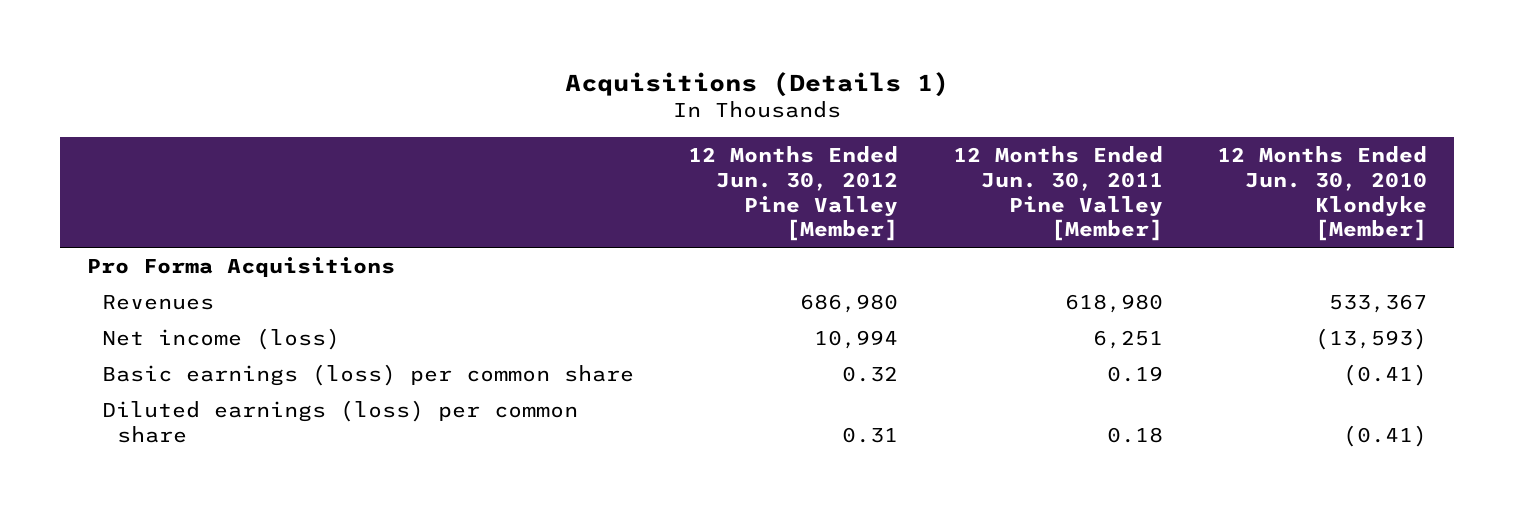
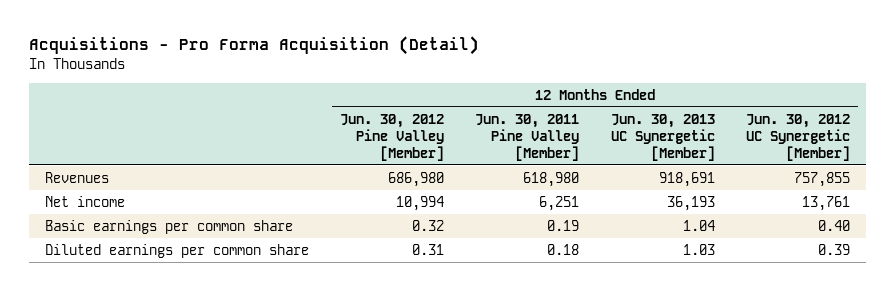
- Acquisitions (Details 1)
+ Acquisitions - Pro Forma Acquisition (Detail)
- | 12 Months Ended Jun. 30, 2012 Pine Valley [Member] | 12 Months Ended Jun. 30, 2011 Pine Valley [Member] | 12 Months Ended Jun. 30, 2010 Klondyke [Member]
+ | 12 Months Ended Jun. 30, 2012 Pine Valley [Member] | 12 Months Ended Jun. 30, 2011 Pine Valley [Member] | 12 Months Ended Jun. 30, 2013 UC Synergetic [Member] | 12 Months Ended Jun. 30, 2012 UC Synergetic [Member]
- Pro Forma Acquisitions
- Net income (loss) | 10,994 | 6,251 | (13,593)
- Basic earnings (loss) per common share | 0.32 | 0.19 | (0.41)
- Diluted earnings (loss) per common share | 0.31 | 0.18 | (0.41)
+ Net income | 10,994 | 6,251 | 36,193 | 13,761
+ Basic earnings per common share | 0.32 | 0.19 | 1.04 | 0.40
+ Diluted earnings per common share | 0.31 | 0.18 | 1.03 | 0.39

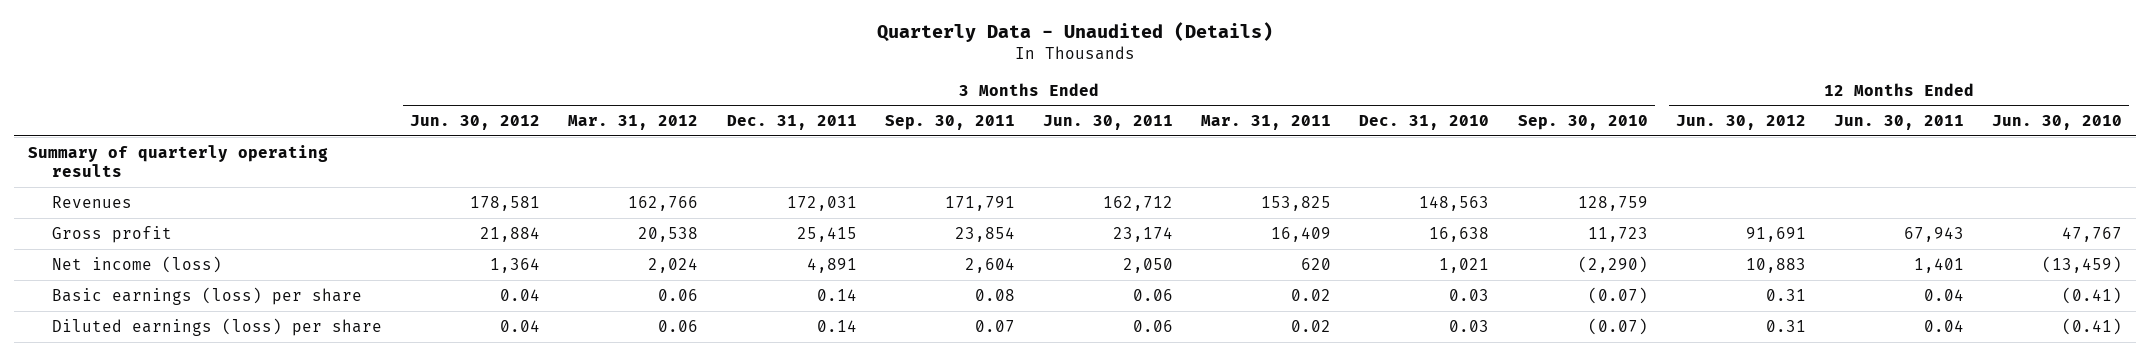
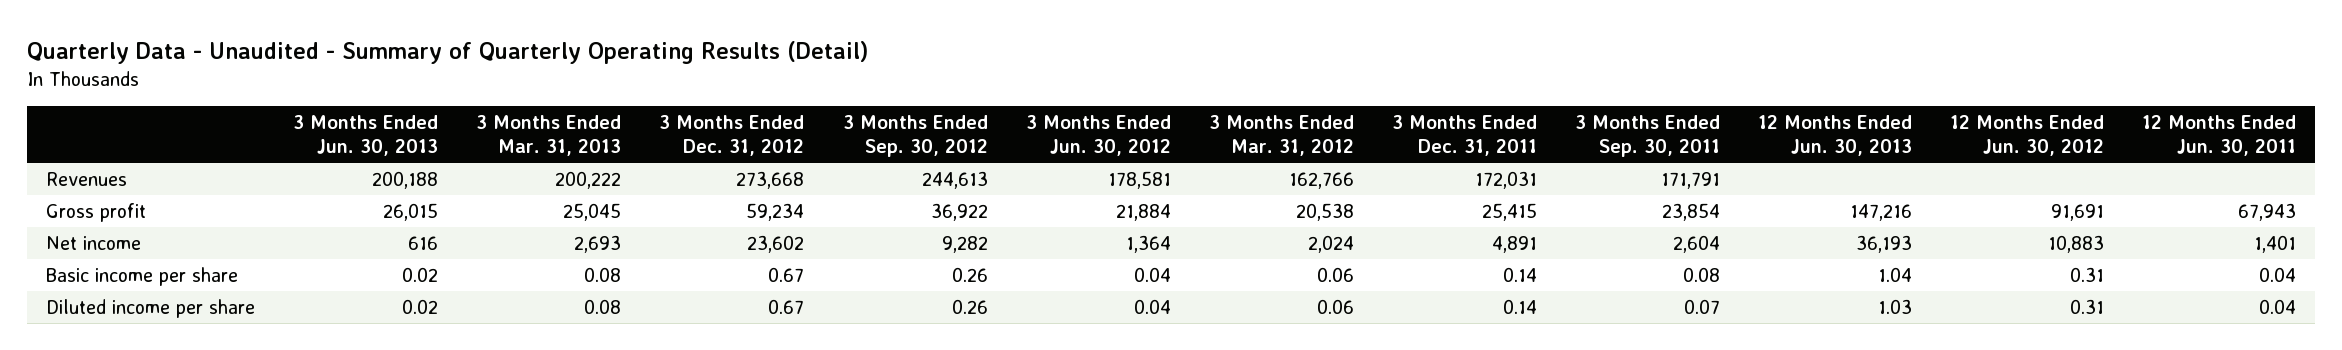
- Quarterly Data - Unaudited (Details)
+ Quarterly Data - Unaudited - Summary of Quarterly Operating Results (Detail)
- | 3 Months Ended Jun. 30, 2012 | 3 Months Ended Mar. 31, 2012 | 3 Months Ended Dec. 31, 2011 | 3 Months Ended Sep. 30, 2011 | 3 Months Ended Jun. 30, 2011 | 3 Months Ended Mar. 31, 2011 | 3 Months Ended Dec. 31, 2010 | 3 Months Ended Sep. 30, 2010 | 12 Months Ended Jun. 30, 2012 | 12 Months Ended Jun. 30, 2011 | 12 Months Ended Jun. 30, 2010
+ | 3 Months Ended Jun. 30, 2013 | 3 Months Ended Mar. 31, 2013 | 3 Months Ended Dec. 31, 2012 | 3 Months Ended Sep. 30, 2012 | 3 Months Ended Jun. 30, 2012 | 3 Months Ended Mar. 31, 2012 | 3 Months Ended Dec. 31, 2011 | 3 Months Ended Sep. 30, 2011 | 12 Months Ended Jun. 30, 2013 | 12 Months Ended Jun. 30, 2012 | 12 Months Ended Jun. 30, 2011
- Summary of quarterly operating results
- Net income (loss) | 1,364 | 2,024 | 4,891 | 2,604 | 2,050 | 620 | 1,021 | (2,290) | 10,883 | 1,401 | (13,459)
- Basic earnings (loss) per share | 0.04 | 0.06 | 0.14 | 0.08 | 0.06 | 0.02 | 0.03 | (0.07) | 0.31 | 0.04 | (0.41)
- Diluted earnings (loss) per share | 0.04 | 0.06 | 0.14 | 0.07 | 0.06 | 0.02 | 0.03 | (0.07) | 0.31 | 0.04 | (0.41)
+ Net income | 616 | 2,693 | 23,602 | 9,282 | 1,364 | 2,024 | 4,891 | 2,604 | 36,193 | 10,883 | 1,401
+ Basic income per share | 0.02 | 0.08 | 0.67 | 0.26 | 0.04 | 0.06 | 0.14 | 0.08 | 1.04 | 0.31 | 0.04
+ Diluted income per share | 0.02 | 0.08 | 0.67 | 0.26 | 0.04 | 0.06 | 0.14 | 0.07 | 1.03 | 0.31 | 0.04

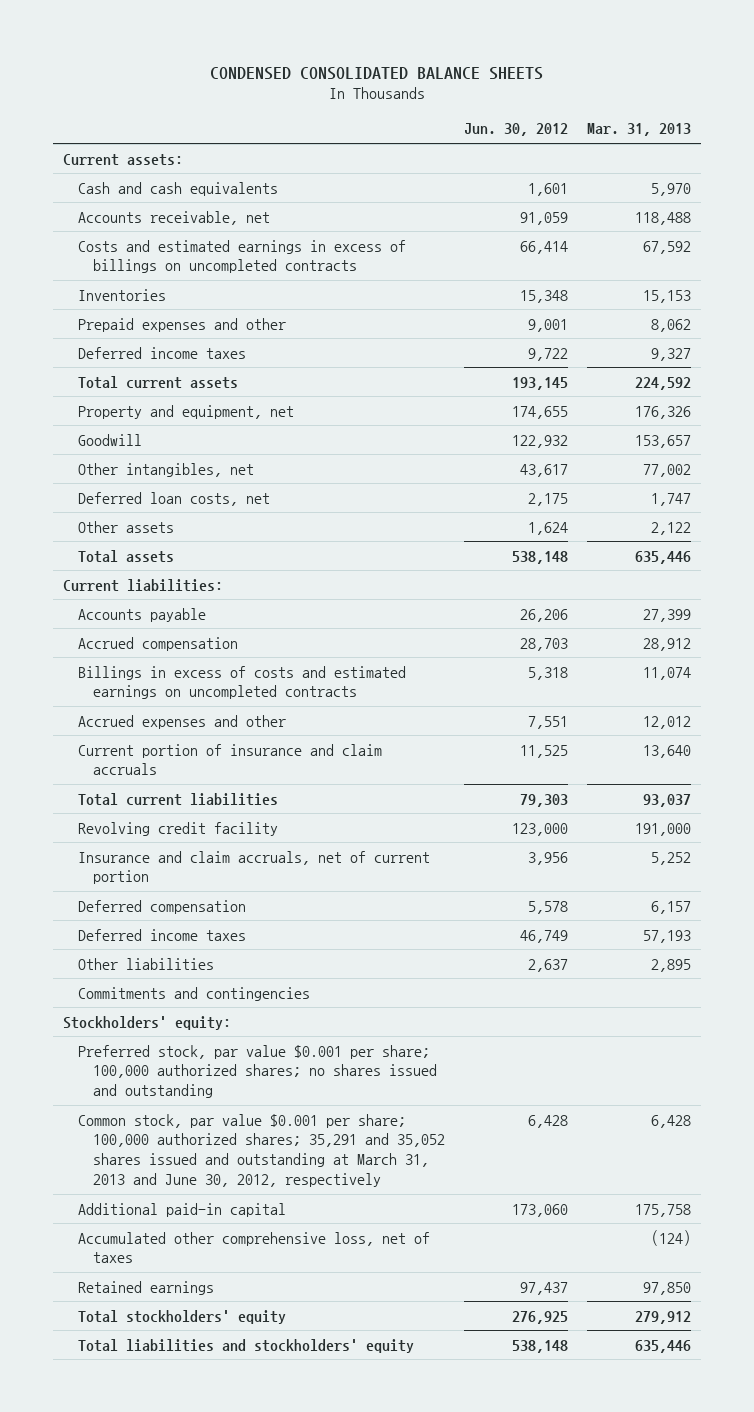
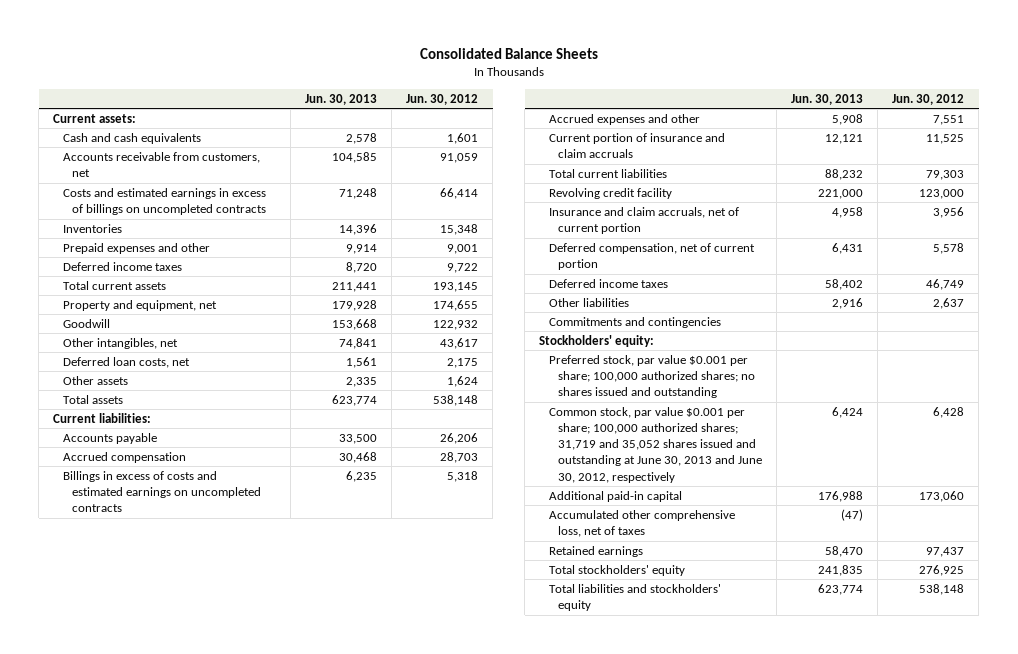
- CONDENSED CONSOLIDATED BALANCE SHEETS
+ Consolidated Balance Sheets
- | Jun. 30, 2012 | Mar. 31, 2013
+ | Jun. 30, 2013 | Jun. 30, 2012
- Accounts receivable, net | 91,059 | 118,488
+ Accounts receivable from customers, net | 104,585 | 91,059
- Deferred compensation | 5,578 | 6,157
+ Deferred compensation, net of current portion | 6,431 | 5,578
- Common stock, par value $0.001 per share; 100,000 authorized shares; 35,291 and 35,052 shares issued and outstanding at March 31, 2013 and June 30, 2012, respectively | 6,428 | 6,428
+ Common stock, par value $0.001 per share; 100,000 authorized shares; 31,719 and 35,052 shares issued and outstanding at June 30, 2013 and June 30, 2012, respectively | 6,424 | 6,428

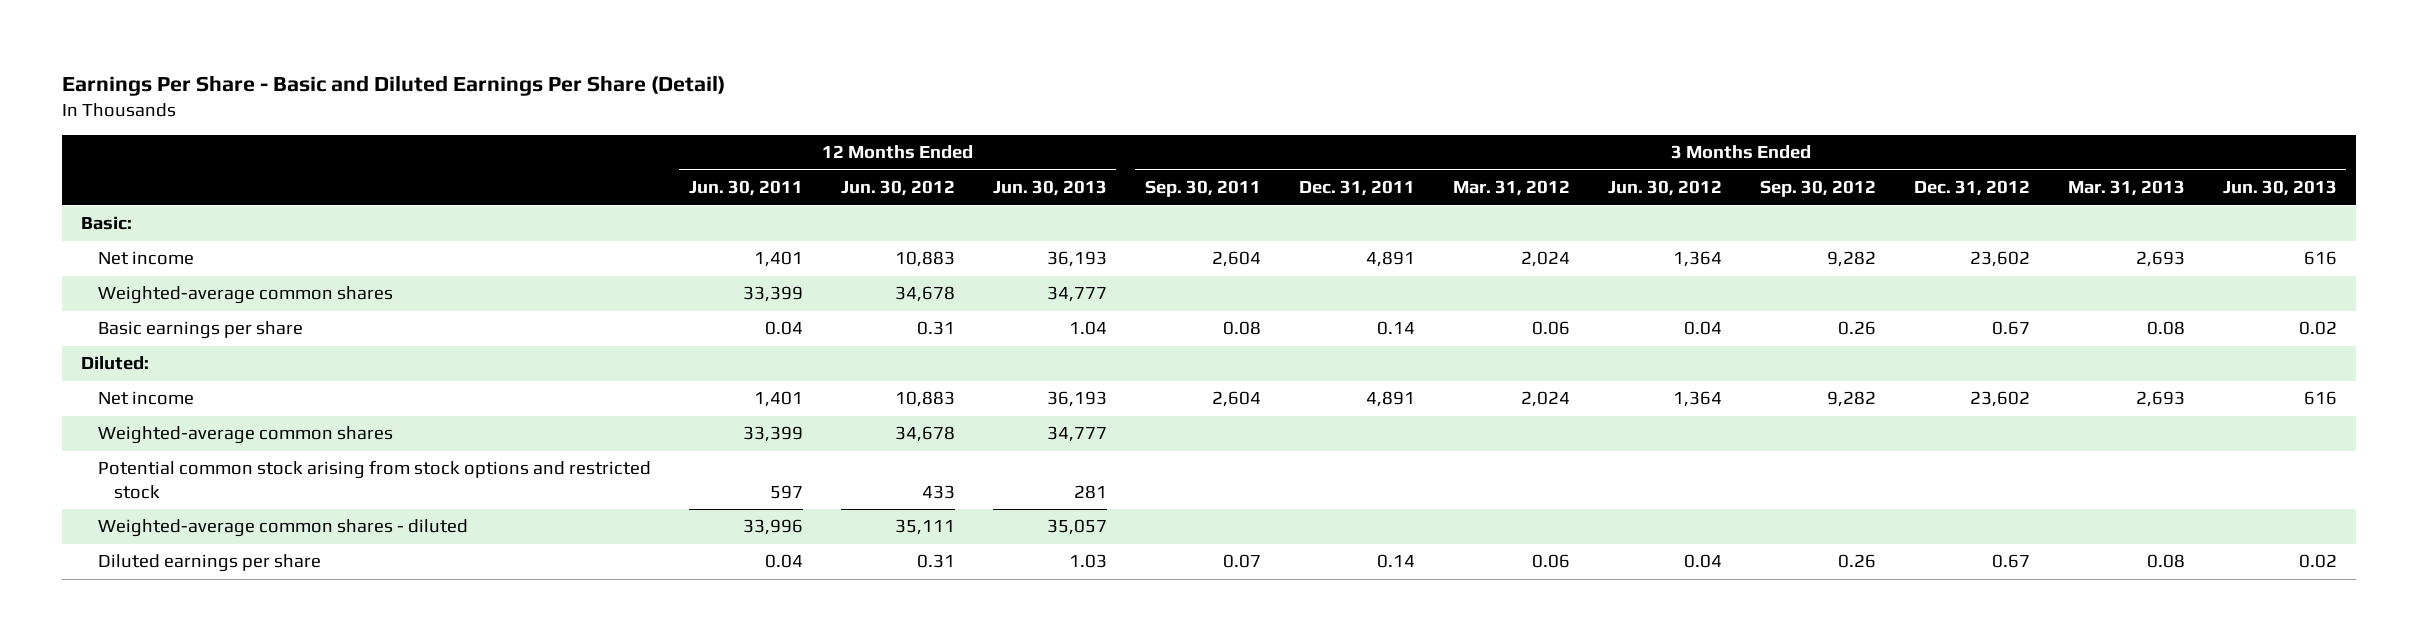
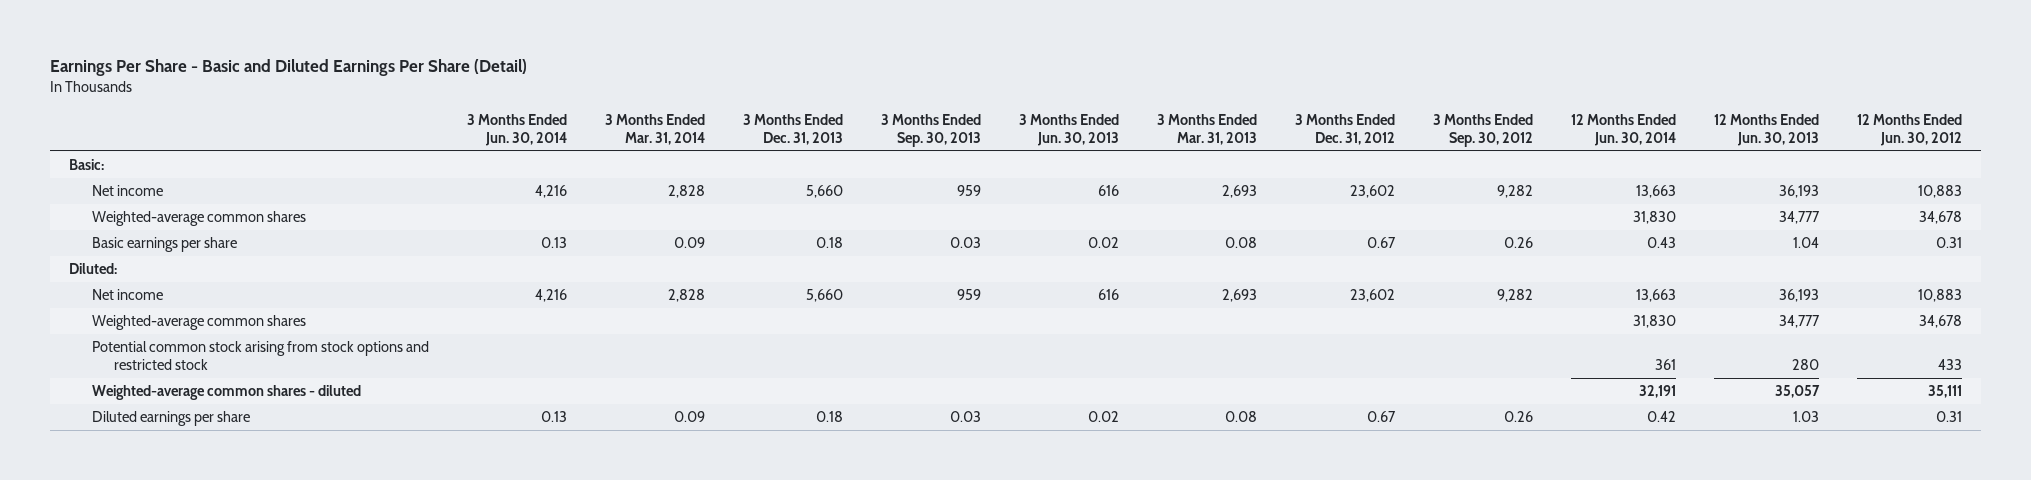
- | 12 Months Ended Jun. 30, 2011 | 12 Months Ended Jun. 30, 2012 | 12 Months Ended Jun. 30, 2013 | 3 Months Ended Sep. 30, 2011 | 3 Months Ended Dec. 31, 2011 | 3 Months Ended Mar. 31, 2012 | 3 Months Ended Jun. 30, 2012 | 3 Months Ended Sep. 30, 2012 | 3 Months Ended Dec. 31, 2012 | 3 Months Ended Mar. 31, 2013 | 3 Months Ended Jun. 30, 2013
+ | 3 Months Ended Jun. 30, 2014 | 3 Months Ended Mar. 31, 2014 | 3 Months Ended Dec. 31, 2013 | 3 Months Ended Sep. 30, 2013 | 3 Months Ended Jun. 30, 2013 | 3 Months Ended Mar. 31, 2013 | 3 Months Ended Dec. 31, 2012 | 3 Months Ended Sep. 30, 2012 | 12 Months Ended Jun. 30, 2014 | 12 Months Ended Jun. 30, 2013 | 12 Months Ended Jun. 30, 2012
- Potential common stock arising from stock options and restricted stock | 597 | 433 | 281 | | | | | | | |
+ Potential common stock arising from stock options and restricted stock | | | | | | | | | 361 | 280 | 433

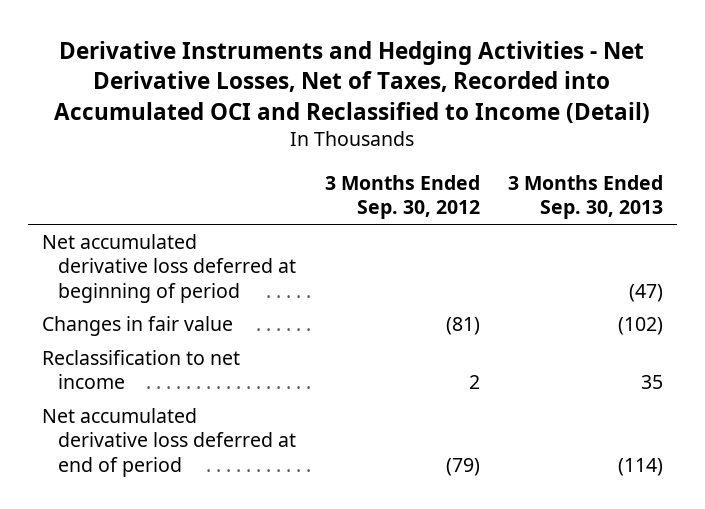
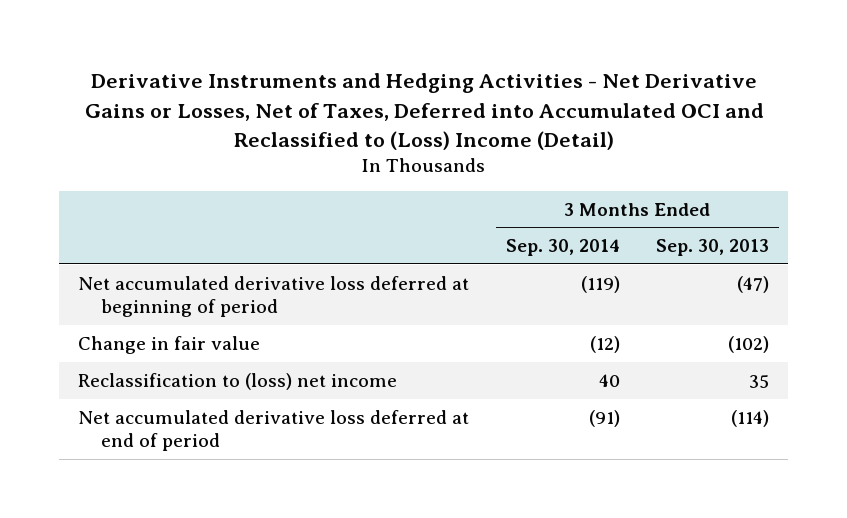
- Derivative Instruments and Hedging Activities - Net Derivative Losses, Net of Taxes, Recorded into Accumulated OCI and Reclassified to Income (Detail)
+ Derivative Instruments and Hedging Activities - Net Derivative Gains or Losses, Net of Taxes, Deferred into Accumulated OCI and Reclassified to (Loss) Income (Detail)
- | 3 Months Ended Sep. 30, 2012 | 3 Months Ended Sep. 30, 2013
+ | 3 Months Ended Sep. 30, 2014 | 3 Months Ended Sep. 30, 2013
- Changes in fair value | (81) | (102)
- Reclassification to net income | 2 | 35
+ Change in fair value | (12) | (102)
+ Reclassification to (loss) net income | 40 | 35

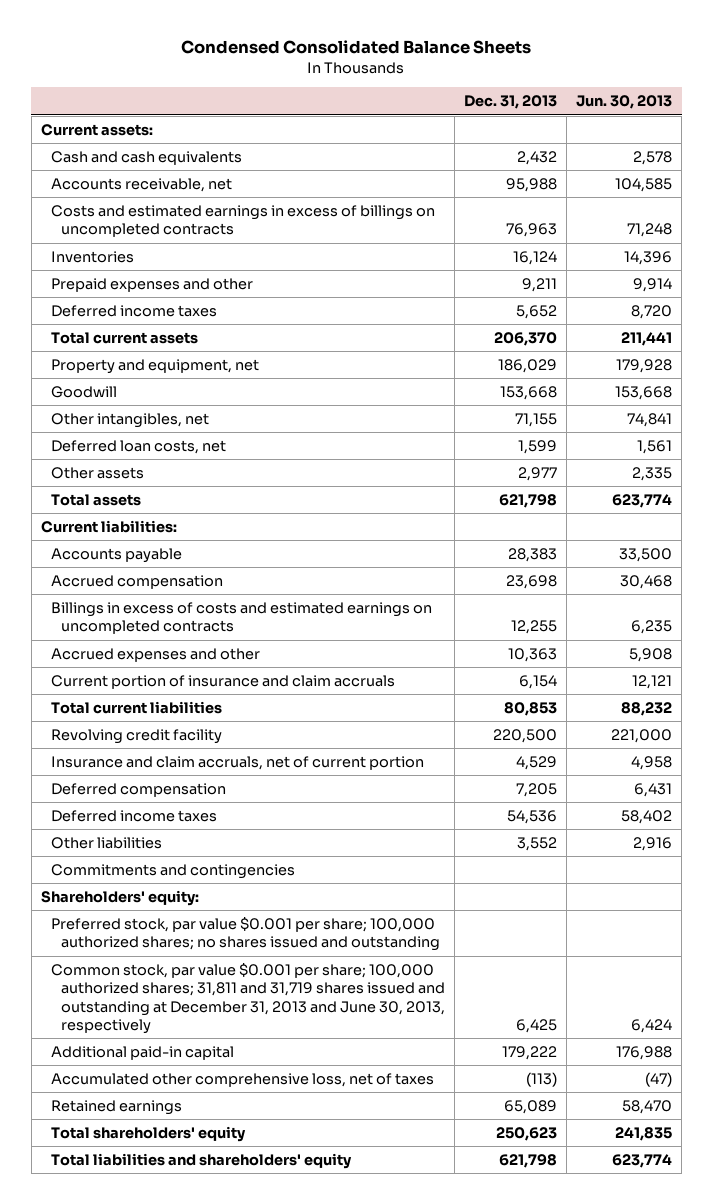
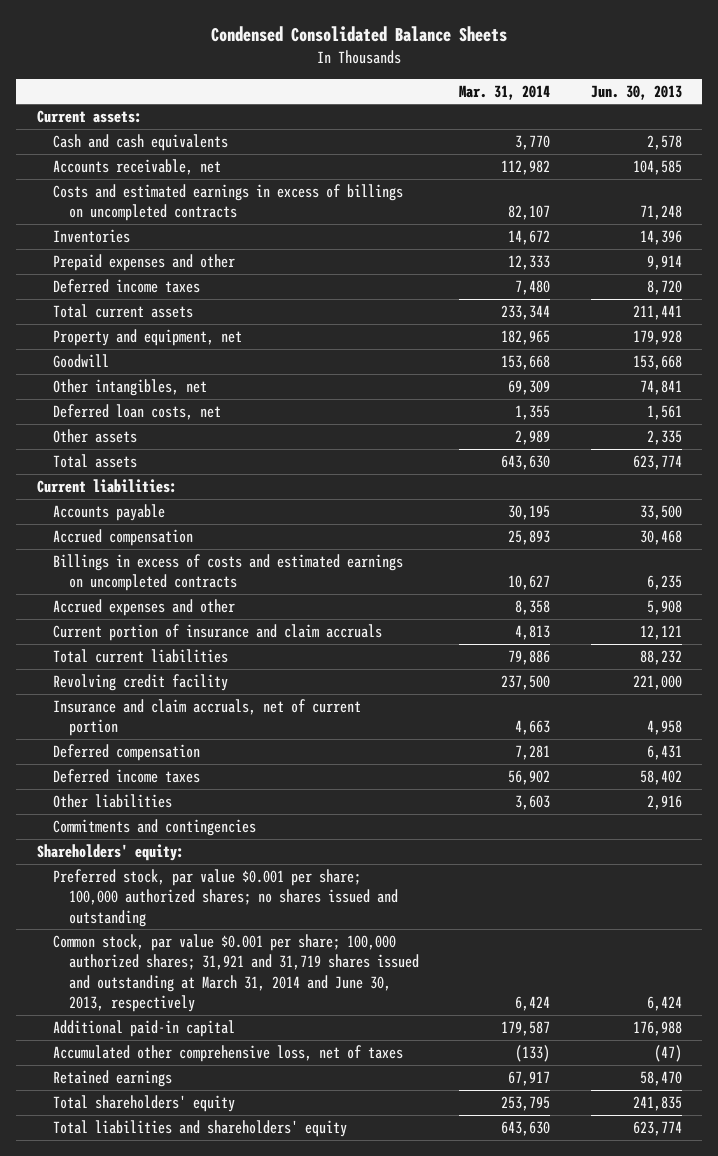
- | Dec. 31, 2013 | Jun. 30, 2013
+ | Mar. 31, 2014 | Jun. 30, 2013
- Common stock, par value $0.001 per share; 100,000 authorized shares; 31,811 and 31,719 shares issued and outstanding at December 31, 2013 and June 30, 2013, respectively | 6,425 | 6,424
+ Common stock, par value $0.001 per share; 100,000 authorized shares; 31,921 and 31,719 shares issued and outstanding at March 31, 2014 and June 30, 2013, respectively | 6,424 | 6,424

